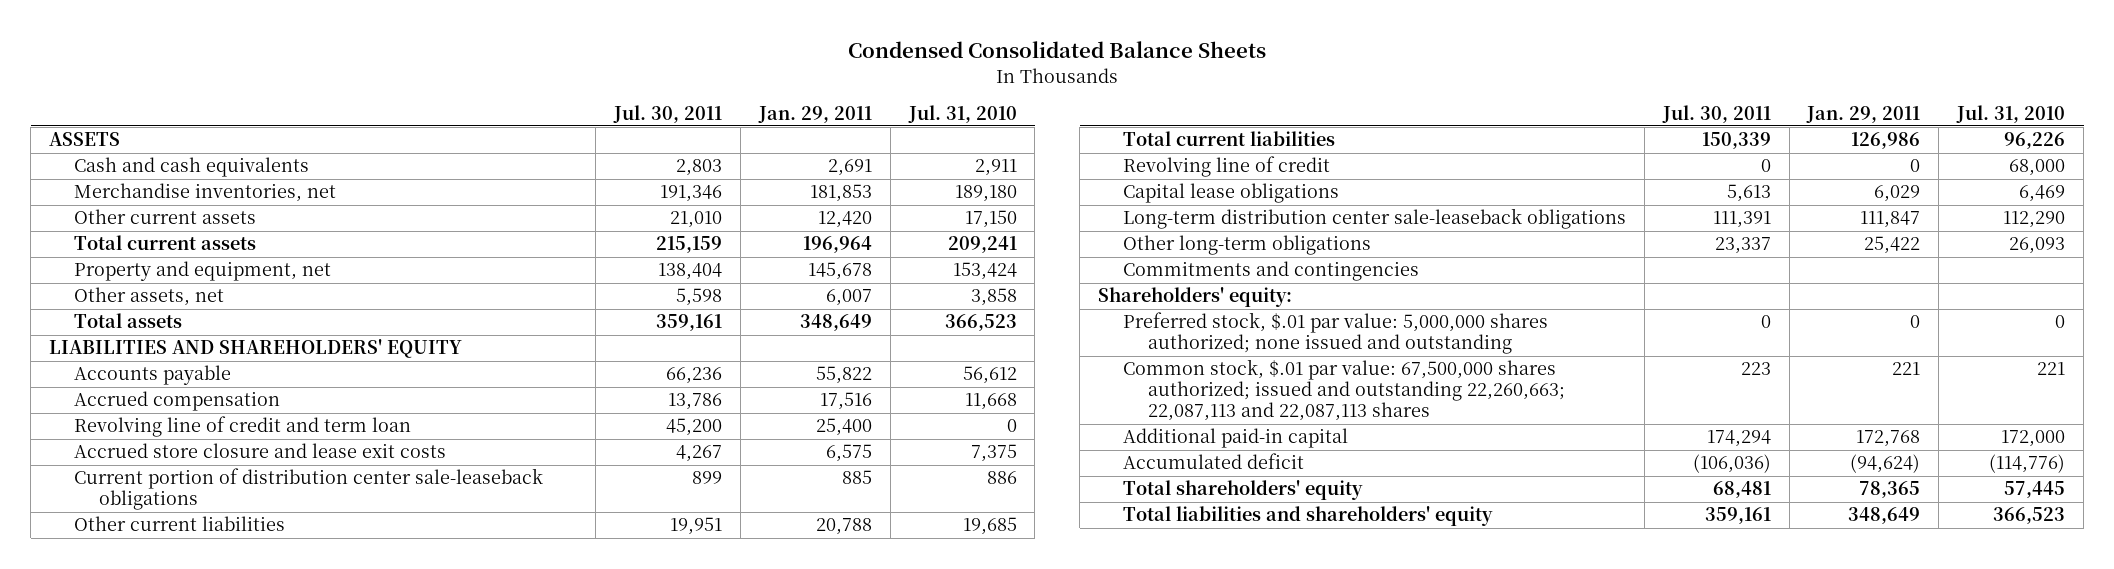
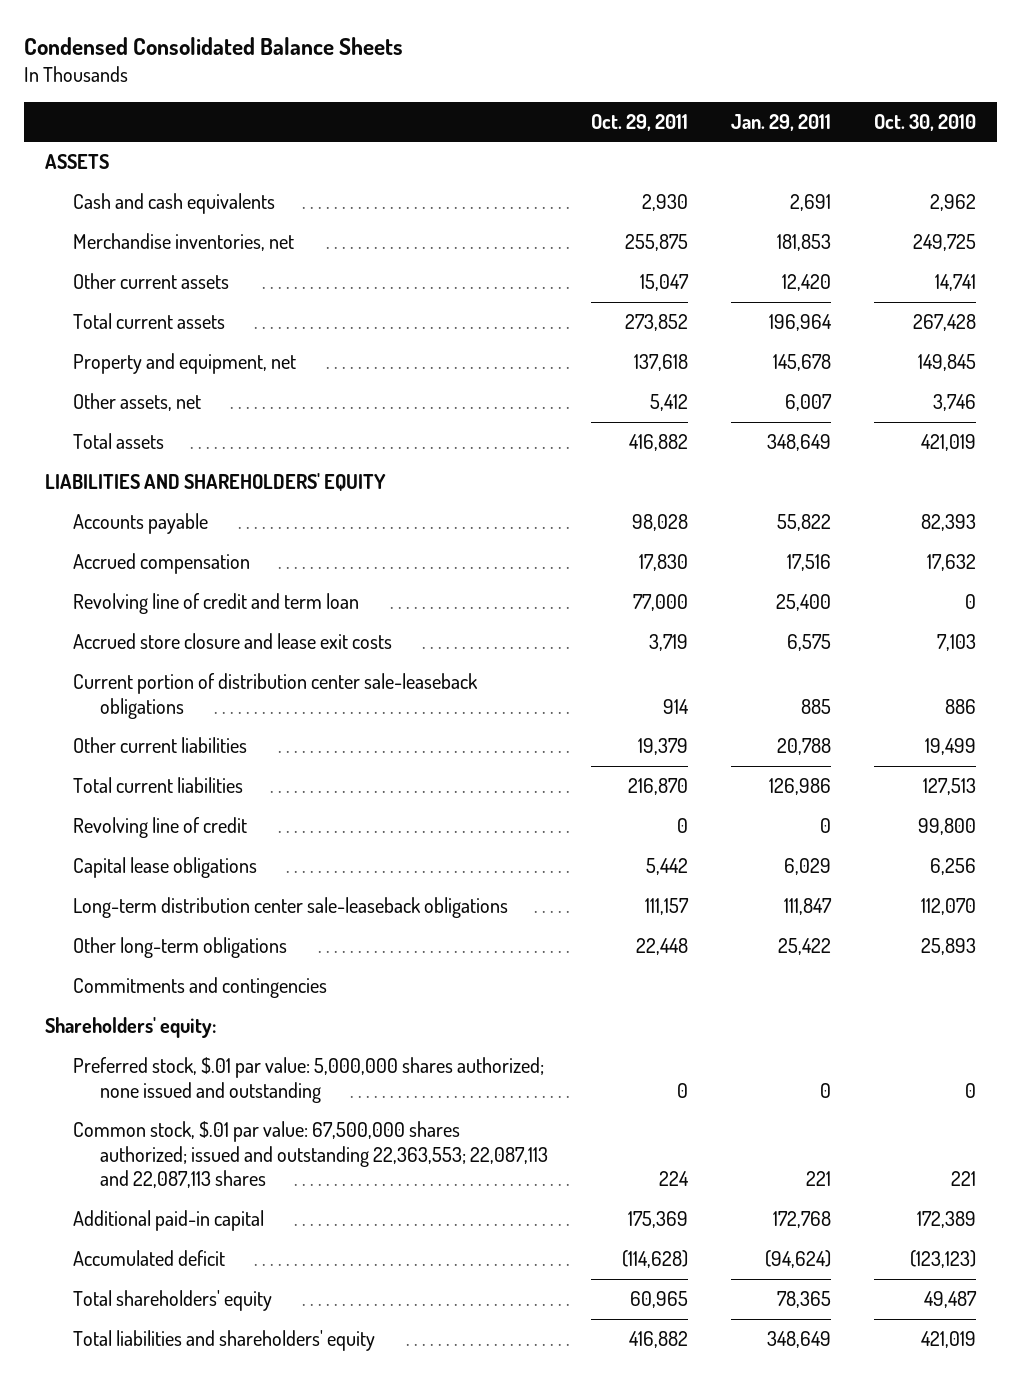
- | Jul. 30, 2011 | Jan. 29, 2011 | Jul. 31, 2010
+ | Oct. 29, 2011 | Jan. 29, 2011 | Oct. 30, 2010
- Common stock, $.01 par value: 67,500,000 shares authorized; issued and outstanding 22,260,663; 22,087,113 and 22,087,113 shares | 223 | 221 | 221
+ Common stock, $.01 par value: 67,500,000 shares authorized; issued and outstanding 22,363,553; 22,087,113 and 22,087,113 shares | 224 | 221 | 221

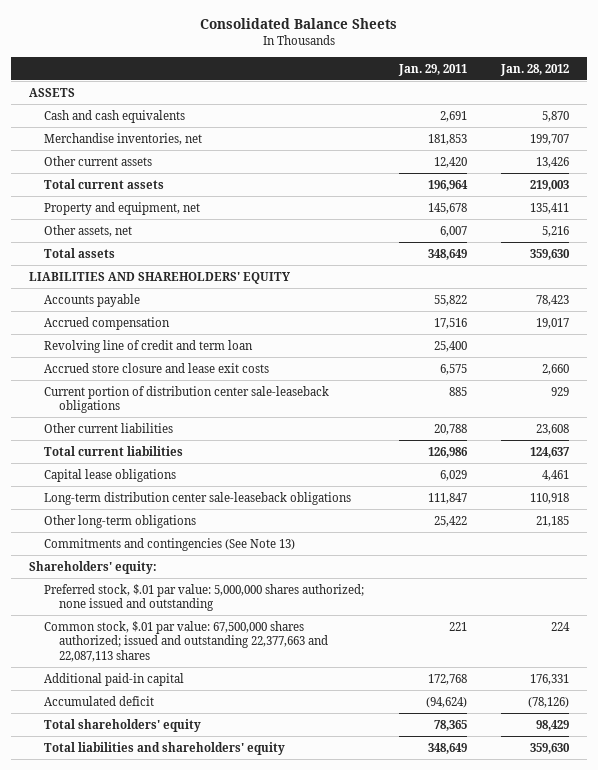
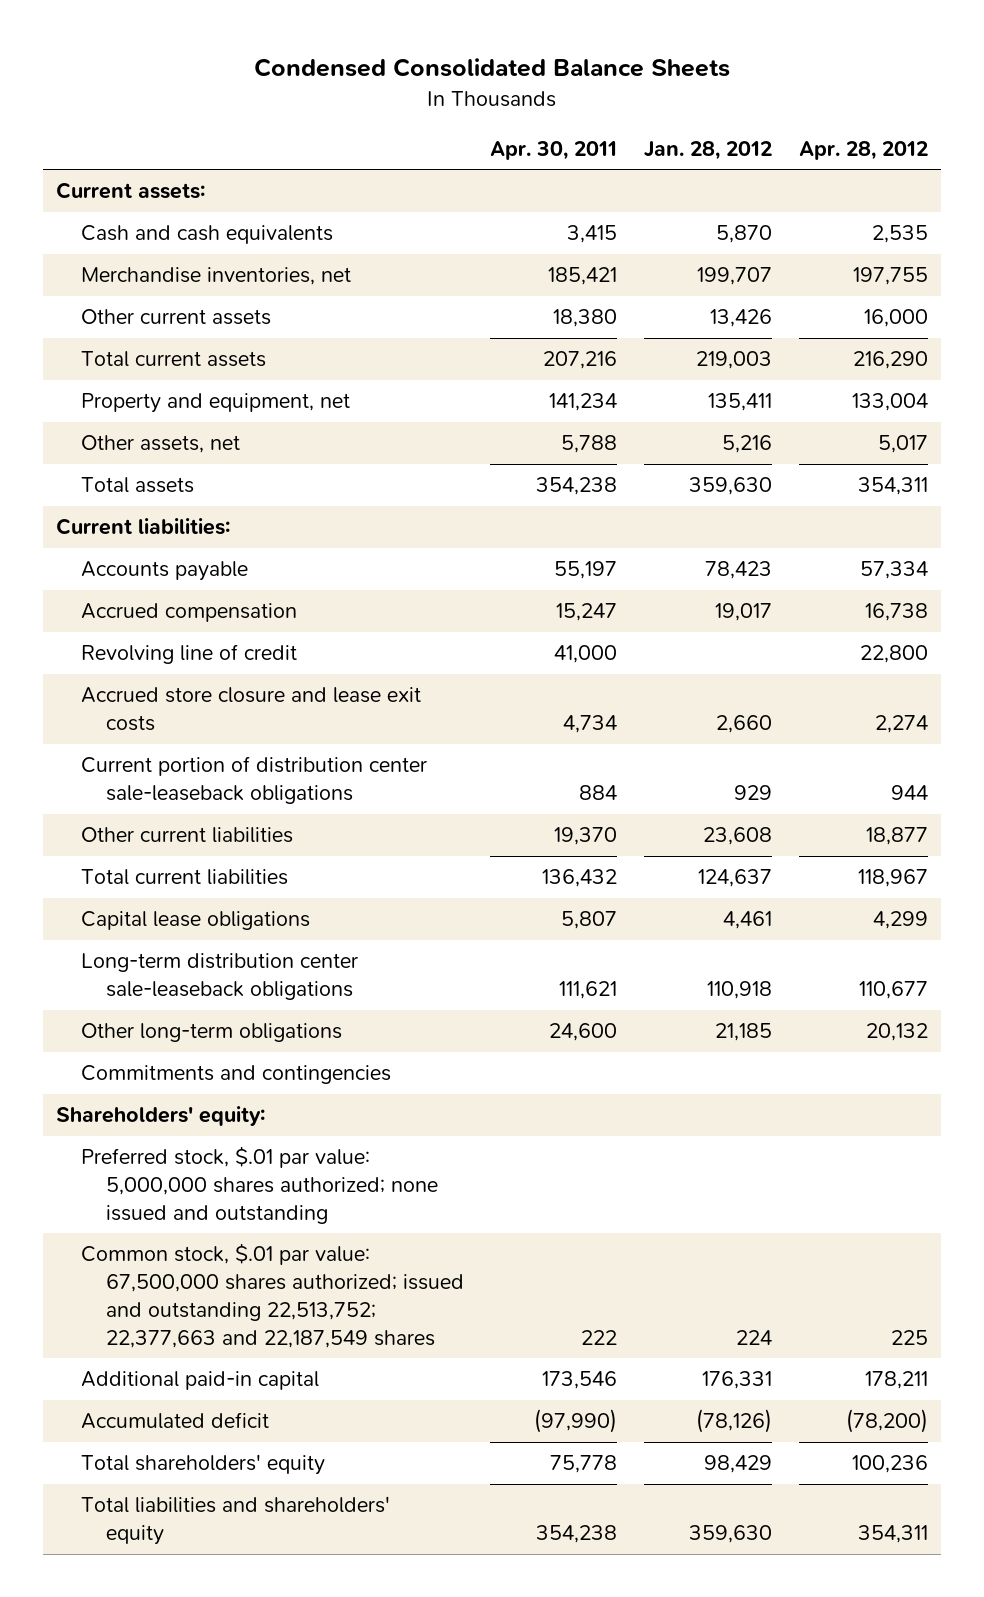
- Consolidated Balance Sheets
+ Condensed Consolidated Balance Sheets
- | Jan. 29, 2011 | Jan. 28, 2012
+ | Apr. 30, 2011 | Jan. 28, 2012 | Apr. 28, 2012
- ASSETS
+ Current assets:
- LIABILITIES AND SHAREHOLDERS' EQUITY
+ Current liabilities:
- Revolving line of credit and term loan | 25,400 |
+ Revolving line of credit | 41,000 | | 22,800
- Commitments and contingencies (See Note 13)
+ Commitments and contingencies
- Common stock, $.01 par value: 67,500,000 shares authorized; issued and outstanding 22,377,663 and 22,087,113 shares | 221 | 224
+ Common stock, $.01 par value: 67,500,000 shares authorized; issued and outstanding 22,513,752; 22,377,663 and 22,187,549 shares | 222 | 224 | 225

